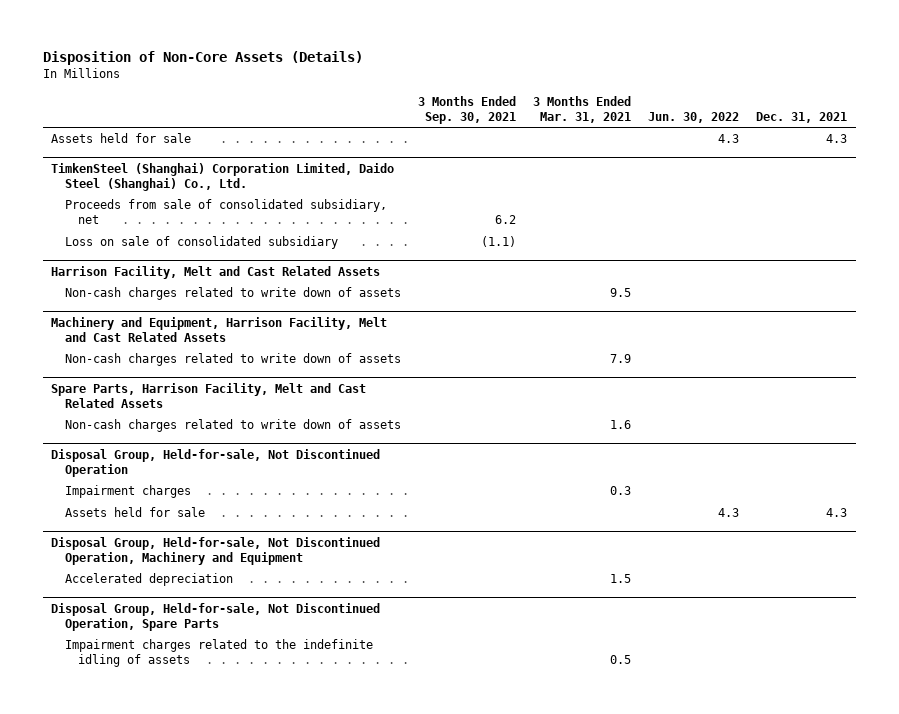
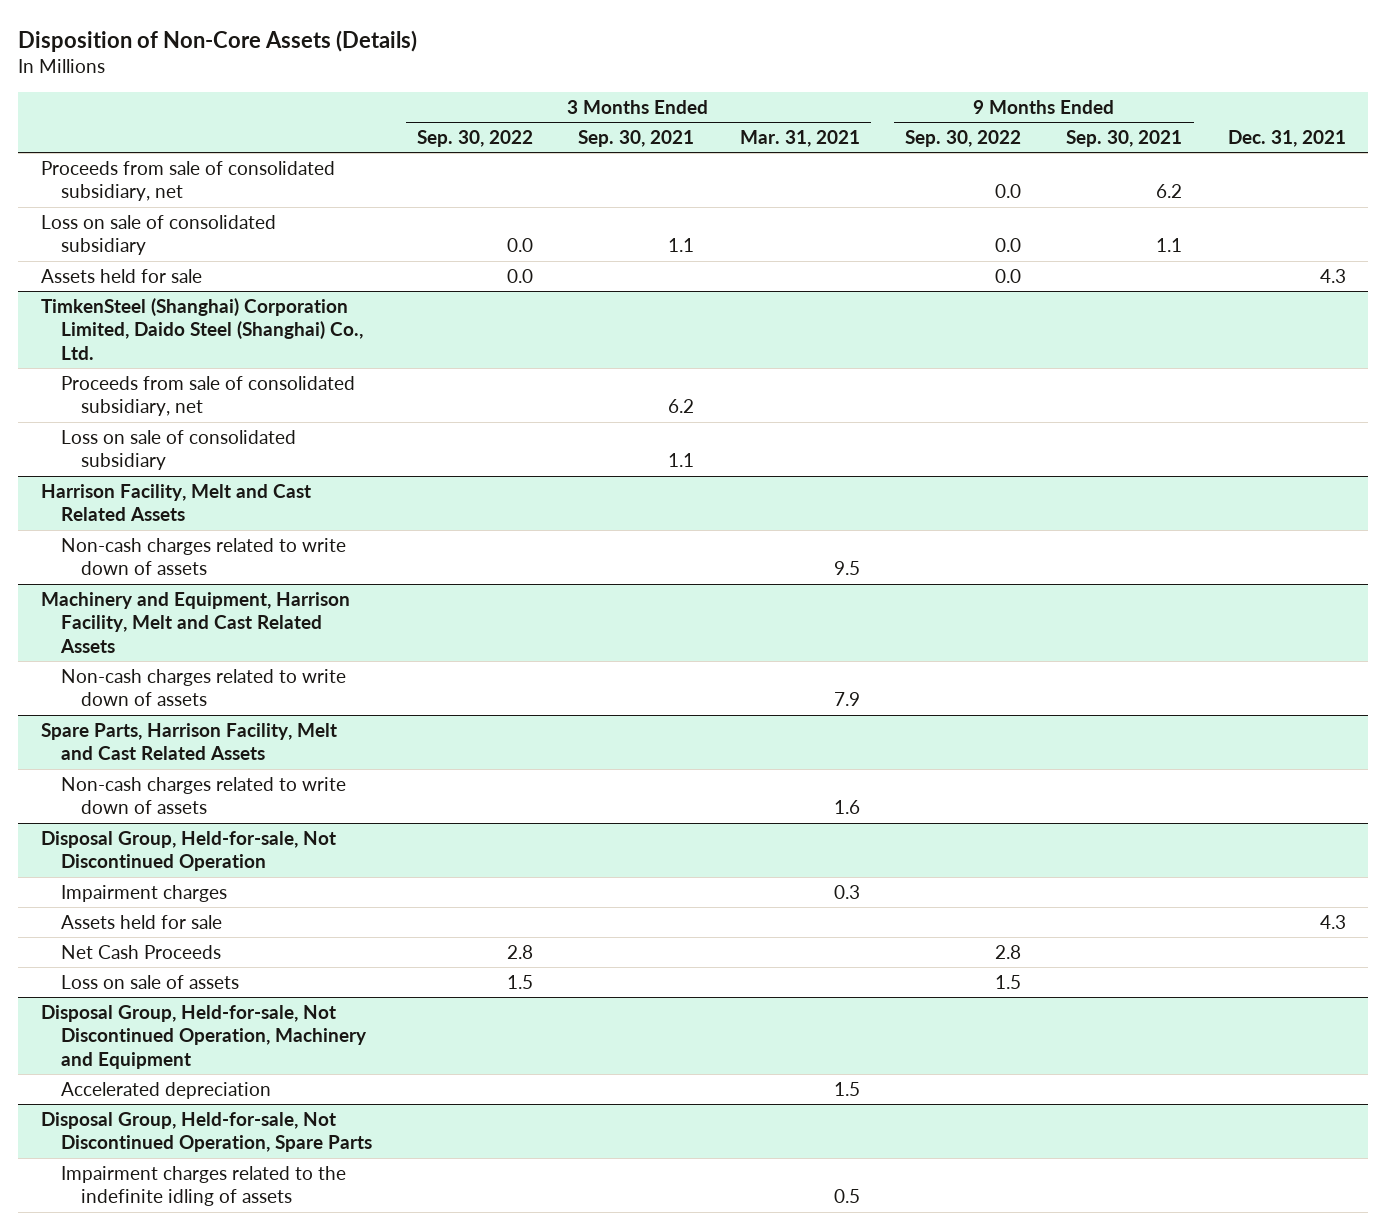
- | 3 Months Ended Sep. 30, 2021 | 3 Months Ended Mar. 31, 2021 | Jun. 30, 2022 | Dec. 31, 2021
+ | 3 Months Ended Sep. 30, 2022 | 3 Months Ended Sep. 30, 2021 | 3 Months Ended Mar. 31, 2021 | 9 Months Ended Sep. 30, 2022 | 9 Months Ended Sep. 30, 2021 | Dec. 31, 2021
+ Proceeds from sale of consolidated subsidiary, net | | | | 0.0 | 6.2 |
+ Loss on sale of consolidated subsidiary | 0.0 | 1.1 | | 0.0 | 1.1 |
@ TimkenSteel (Shanghai) Corporation Limited, Daido Steel (Shanghai) Co., Ltd.
- Loss on sale of consolidated subsidiary | (1.1) | | |
+ Loss on sale of consolidated subsidiary | | 1.1 | | | |
@ Disposal Group, Held-for-sale, Not Discontinued Operation
+ Net Cash Proceeds | 2.8 | | | 2.8 | |
+ Loss on sale of assets | 1.5 | | | 1.5 | |

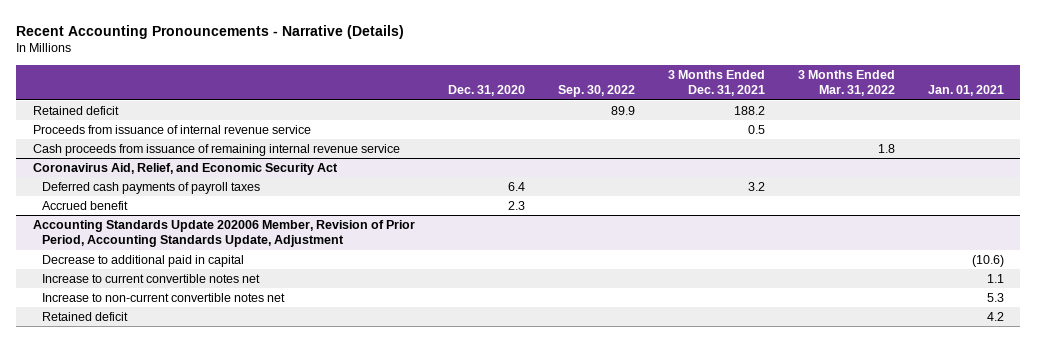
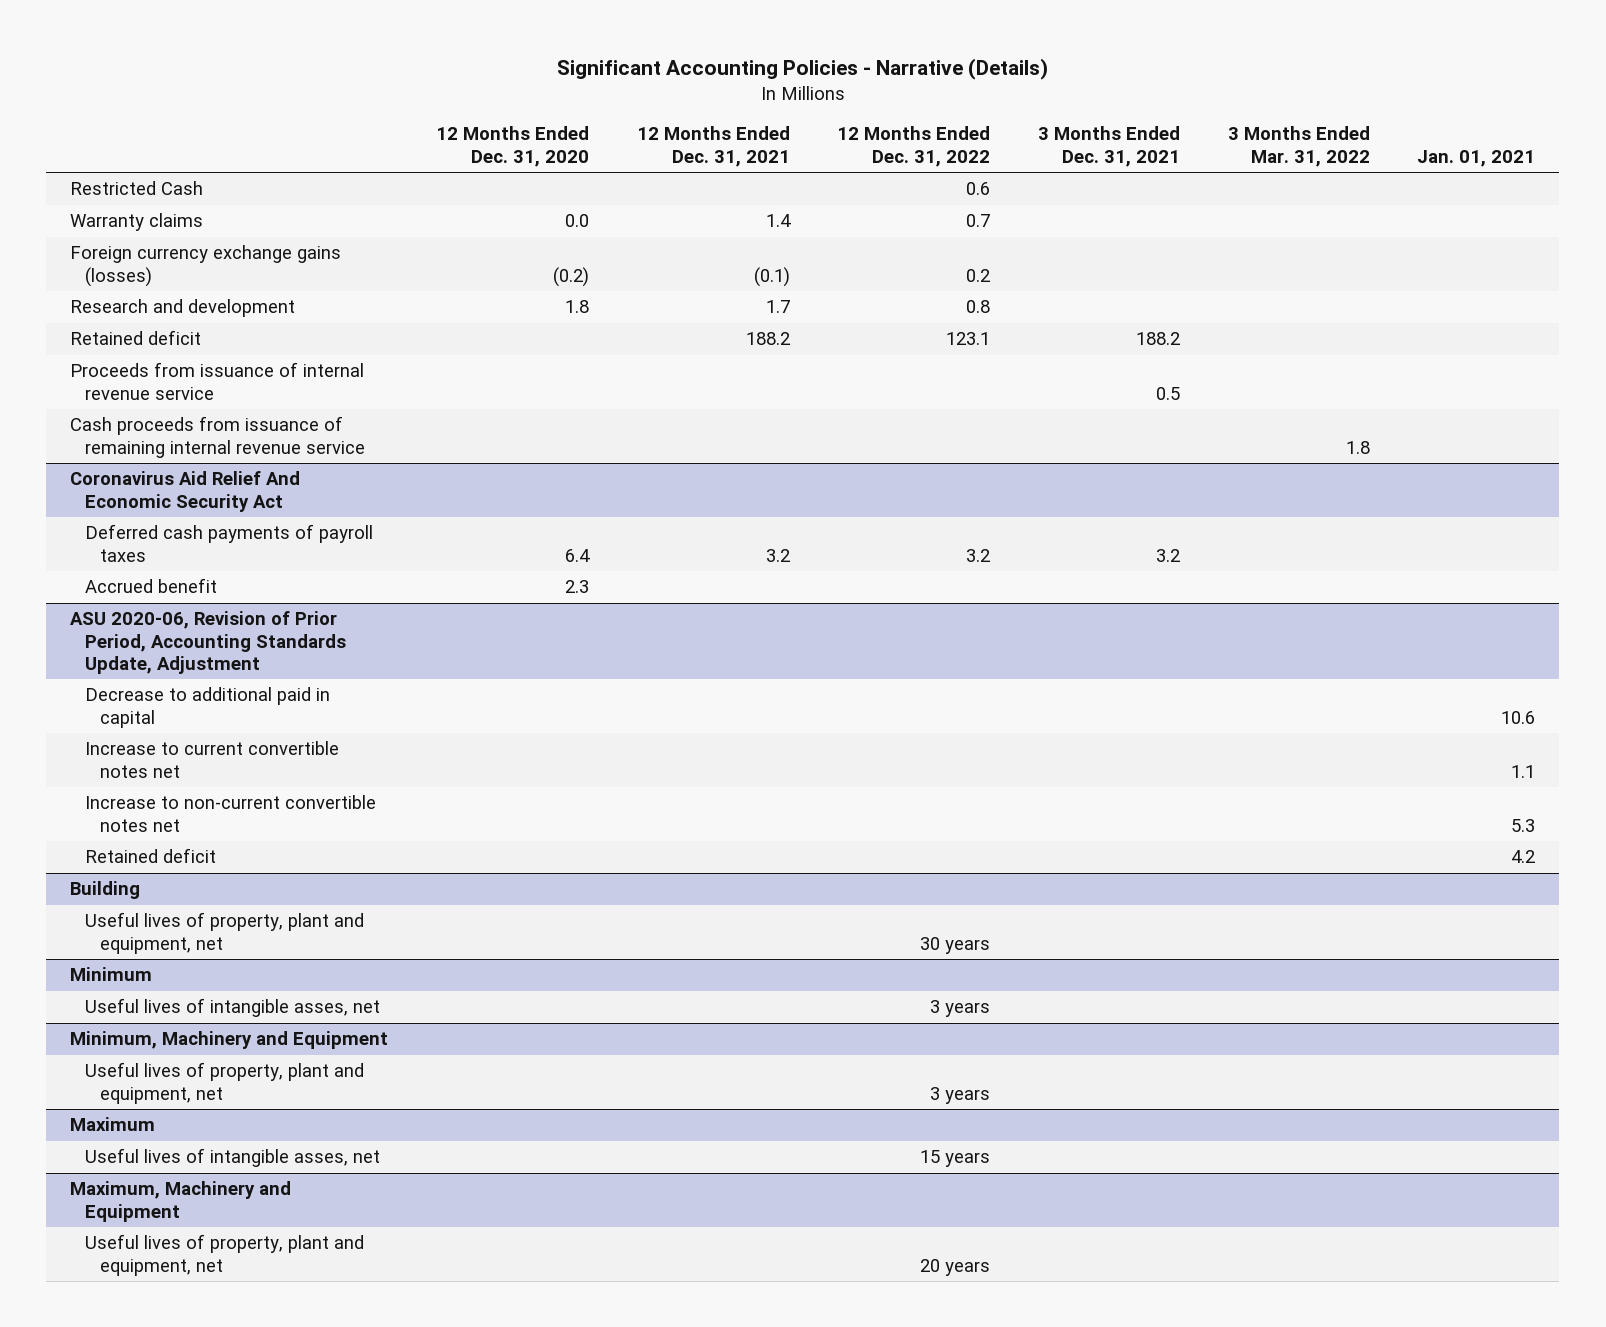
- Recent Accounting Pronouncements - Narrative (Details)
+ Significant Accounting Policies - Narrative (Details)
- | Dec. 31, 2020 | Sep. 30, 2022 | 3 Months Ended Dec. 31, 2021 | 3 Months Ended Mar. 31, 2022 | Jan. 01, 2021
+ | 12 Months Ended Dec. 31, 2020 | 12 Months Ended Dec. 31, 2021 | 12 Months Ended Dec. 31, 2022 | 3 Months Ended Dec. 31, 2021 | 3 Months Ended Mar. 31, 2022 | Jan. 01, 2021
+ Restricted Cash | | | 0.6 | | |
+ Warranty claims | 0.0 | 1.4 | 0.7 | | |
+ Foreign currency exchange gains (losses) | (0.2) | (0.1) | 0.2 | | |
+ Research and development | 1.8 | 1.7 | 0.8 | | |
- Coronavirus Aid, Relief, and Economic Security Act
+ Coronavirus Aid Relief And Economic Security Act
- Accounting Standards Update 202006 Member, Revision of Prior Period, Accounting Standards Update, Adjustment
- Decrease to additional paid in capital | | | | | (10.6)
+ ASU 2020-06, Revision of Prior Period, Accounting Standards Update, Adjustment
+ Decrease to additional paid in capital | | | | | | 10.6
+ Building
+ Useful lives of property, plant and equipment, net | | | 30 years | | |
+ Minimum
+ Useful lives of intangible asses, net | | | 3 years | | |
+ Minimum, Machinery and Equipment
+ Useful lives of property, plant and equipment, net | | | 3 years | | |
+ Maximum
+ Useful lives of intangible asses, net | | | 15 years | | |
+ Maximum, Machinery and Equipment
+ Useful lives of property, plant and equipment, net | | | 20 years | | |

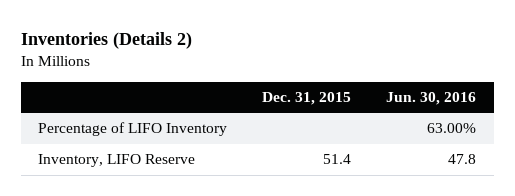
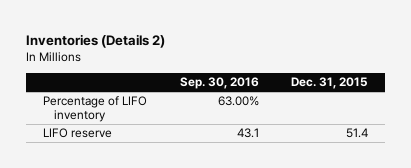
- | Dec. 31, 2015 | Jun. 30, 2016
+ | Sep. 30, 2016 | Dec. 31, 2015
- Percentage of LIFO Inventory | | 63.00%
- Inventory, LIFO Reserve | 51.4 | 47.8
+ Percentage of LIFO inventory | 63.00% |
+ LIFO reserve | 43.1 | 51.4

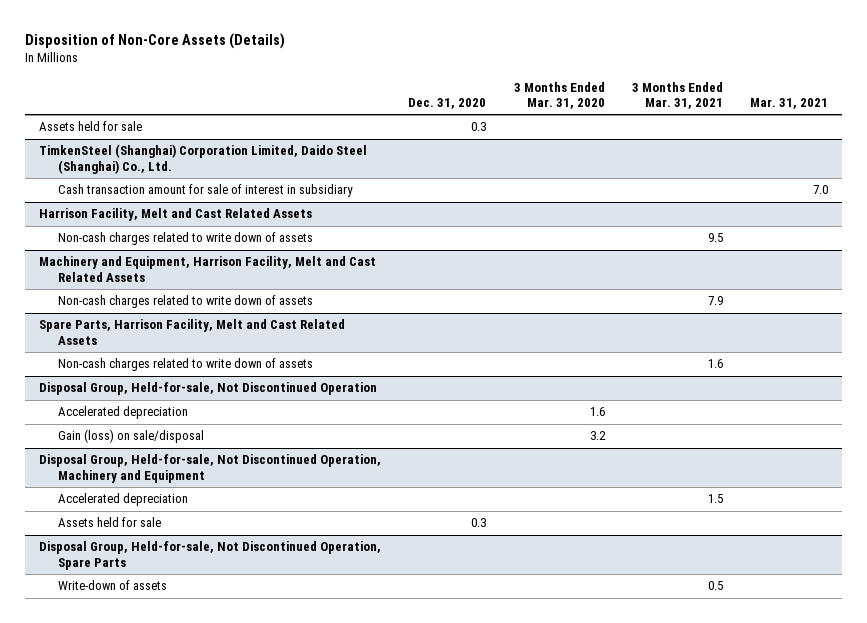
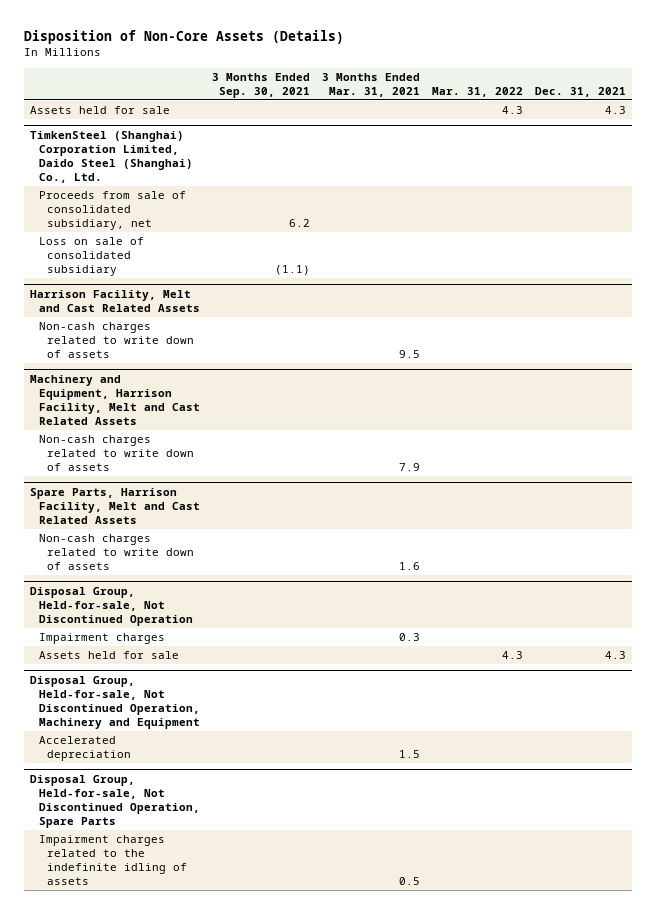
- | Dec. 31, 2020 | 3 Months Ended Mar. 31, 2020 | 3 Months Ended Mar. 31, 2021 | Mar. 31, 2021
+ | 3 Months Ended Sep. 30, 2021 | 3 Months Ended Mar. 31, 2021 | Mar. 31, 2022 | Dec. 31, 2021
@ TimkenSteel (Shanghai) Corporation Limited, Daido Steel (Shanghai) Co., Ltd.
- Cash transaction amount for sale of interest in subsidiary | | | | 7.0
+ Proceeds from sale of consolidated subsidiary, net | 6.2 | | |
+ Loss on sale of consolidated subsidiary | (1.1) | | |
@ Disposal Group, Held-for-sale, Not Discontinued Operation
- Accelerated depreciation | | 1.6 | |
- Gain (loss) on sale/disposal | | 3.2 | |
+ Impairment charges | | 0.3 | |
+ Assets held for sale | | | 4.3 | 4.3
@ Disposal Group, Held-for-sale, Not Discontinued Operation, Machinery and Equipment
- Assets held for sale | 0.3 | | |
@ Disposal Group, Held-for-sale, Not Discontinued Operation, Spare Parts
- Write-down of assets | | | 0.5 |
+ Impairment charges related to the indefinite idling of assets | | 0.5 | |

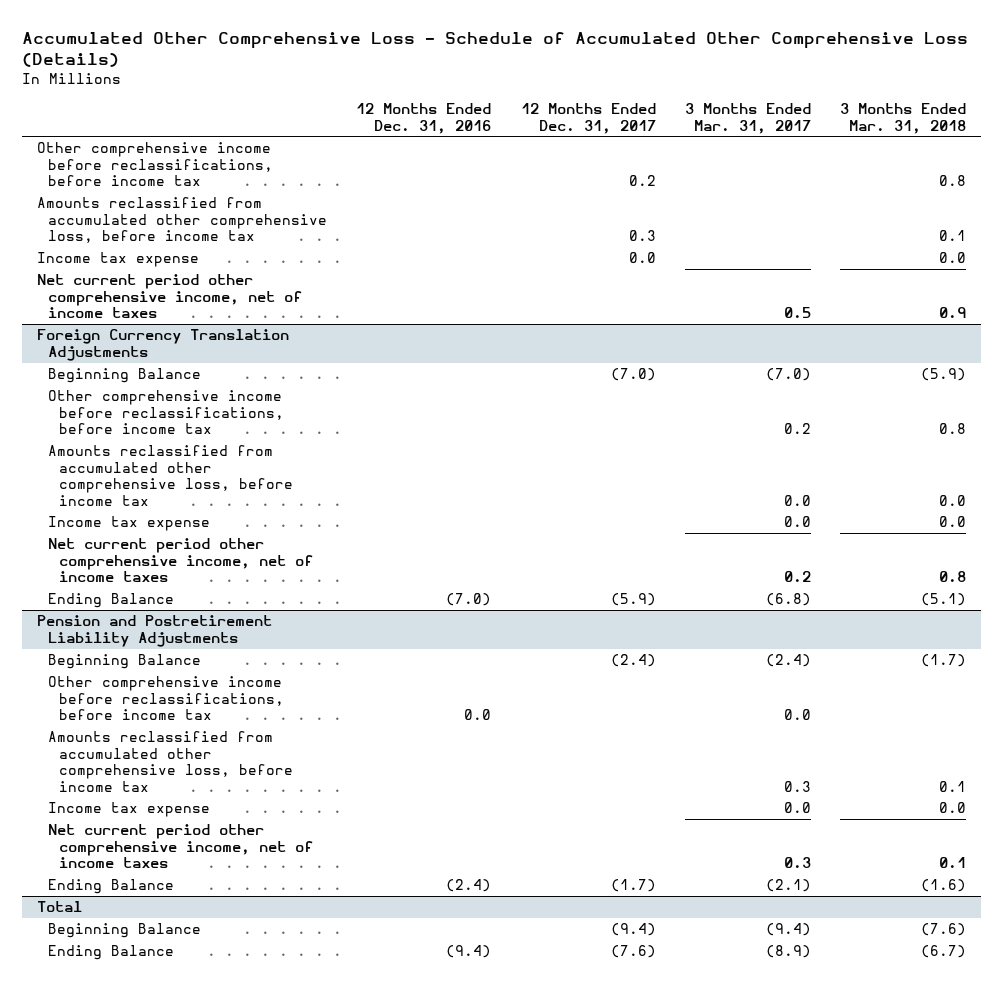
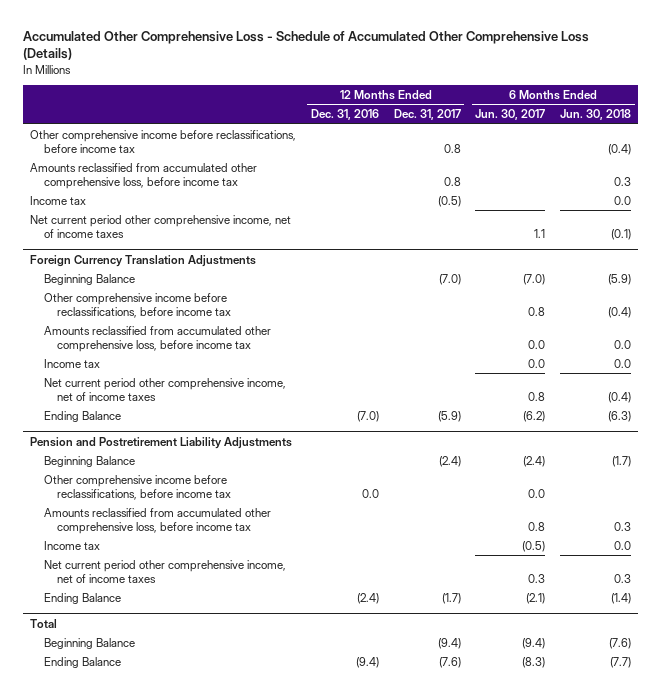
- | 12 Months Ended Dec. 31, 2016 | 12 Months Ended Dec. 31, 2017 | 3 Months Ended Mar. 31, 2017 | 3 Months Ended Mar. 31, 2018
+ | 12 Months Ended Dec. 31, 2016 | 12 Months Ended Dec. 31, 2017 | 6 Months Ended Jun. 30, 2017 | 6 Months Ended Jun. 30, 2018
- Other comprehensive income before reclassifications, before income tax | | 0.2 | | 0.8
- Amounts reclassified from accumulated other comprehensive loss, before income tax | | 0.3 | | 0.1
- Income tax expense | | 0.0 | | 0.0
+ Other comprehensive income before reclassifications, before income tax | | 0.8 | | (0.4)
+ Amounts reclassified from accumulated other comprehensive loss, before income tax | | 0.8 | | 0.3
+ Income tax | | (0.5) | | 0.0
@ Foreign Currency Translation Adjustments
- Income tax expense | | | 0.0 | 0.0
+ Income tax | | | 0.0 | 0.0
@ Pension and Postretirement Liability Adjustments
- Income tax expense | | | 0.0 | 0.0
+ Income tax | | | (0.5) | 0.0

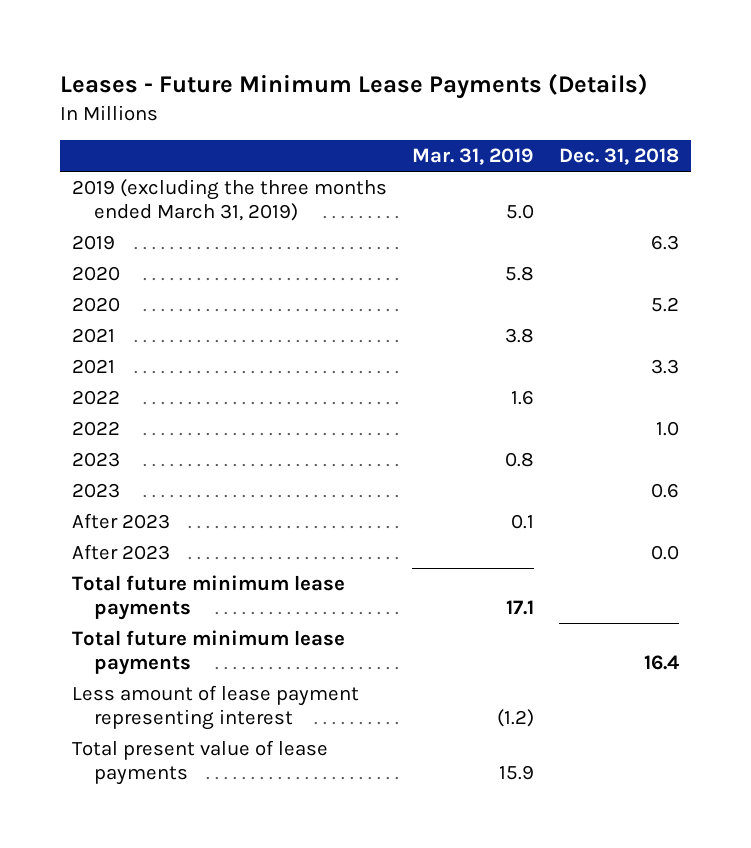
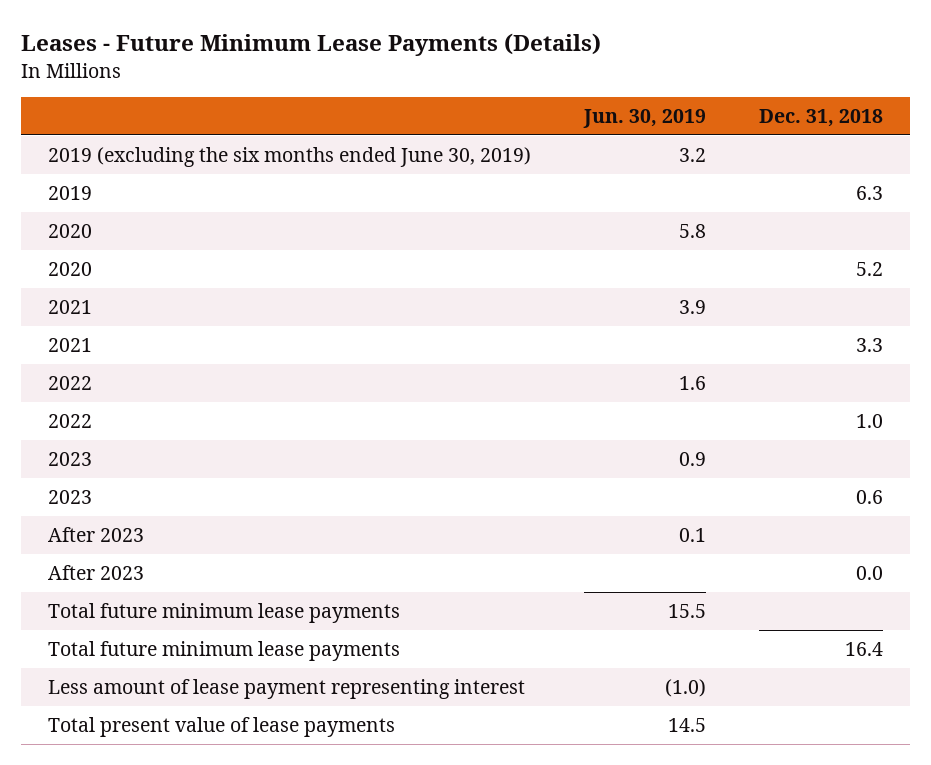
- | Mar. 31, 2019 | Dec. 31, 2018
+ | Jun. 30, 2019 | Dec. 31, 2018
- 2019 (excluding the three months ended March 31, 2019) | 5.0 |
+ 2019 (excluding the six months ended June 30, 2019) | 3.2 |

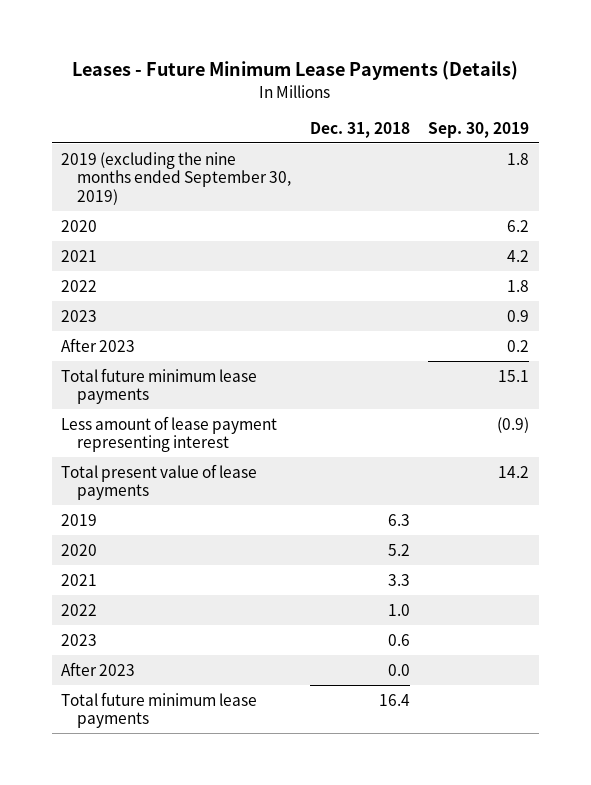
- | Jun. 30, 2019 | Dec. 31, 2018
+ | Dec. 31, 2018 | Sep. 30, 2019
- 2019 (excluding the six months ended June 30, 2019) | 3.2 |
+ 2019 (excluding the nine months ended September 30, 2019) | | 1.8
moved down: 2019 | 6.3 |
moved down: 2020 | 5.2 |
moved down: 2021 | 3.3 |
moved down: 2022 | 1.0 |
moved down: 2023 | 0.6 |
moved down: After 2023 | 0.0 |
moved down: Total future minimum lease payments | 16.4 |

